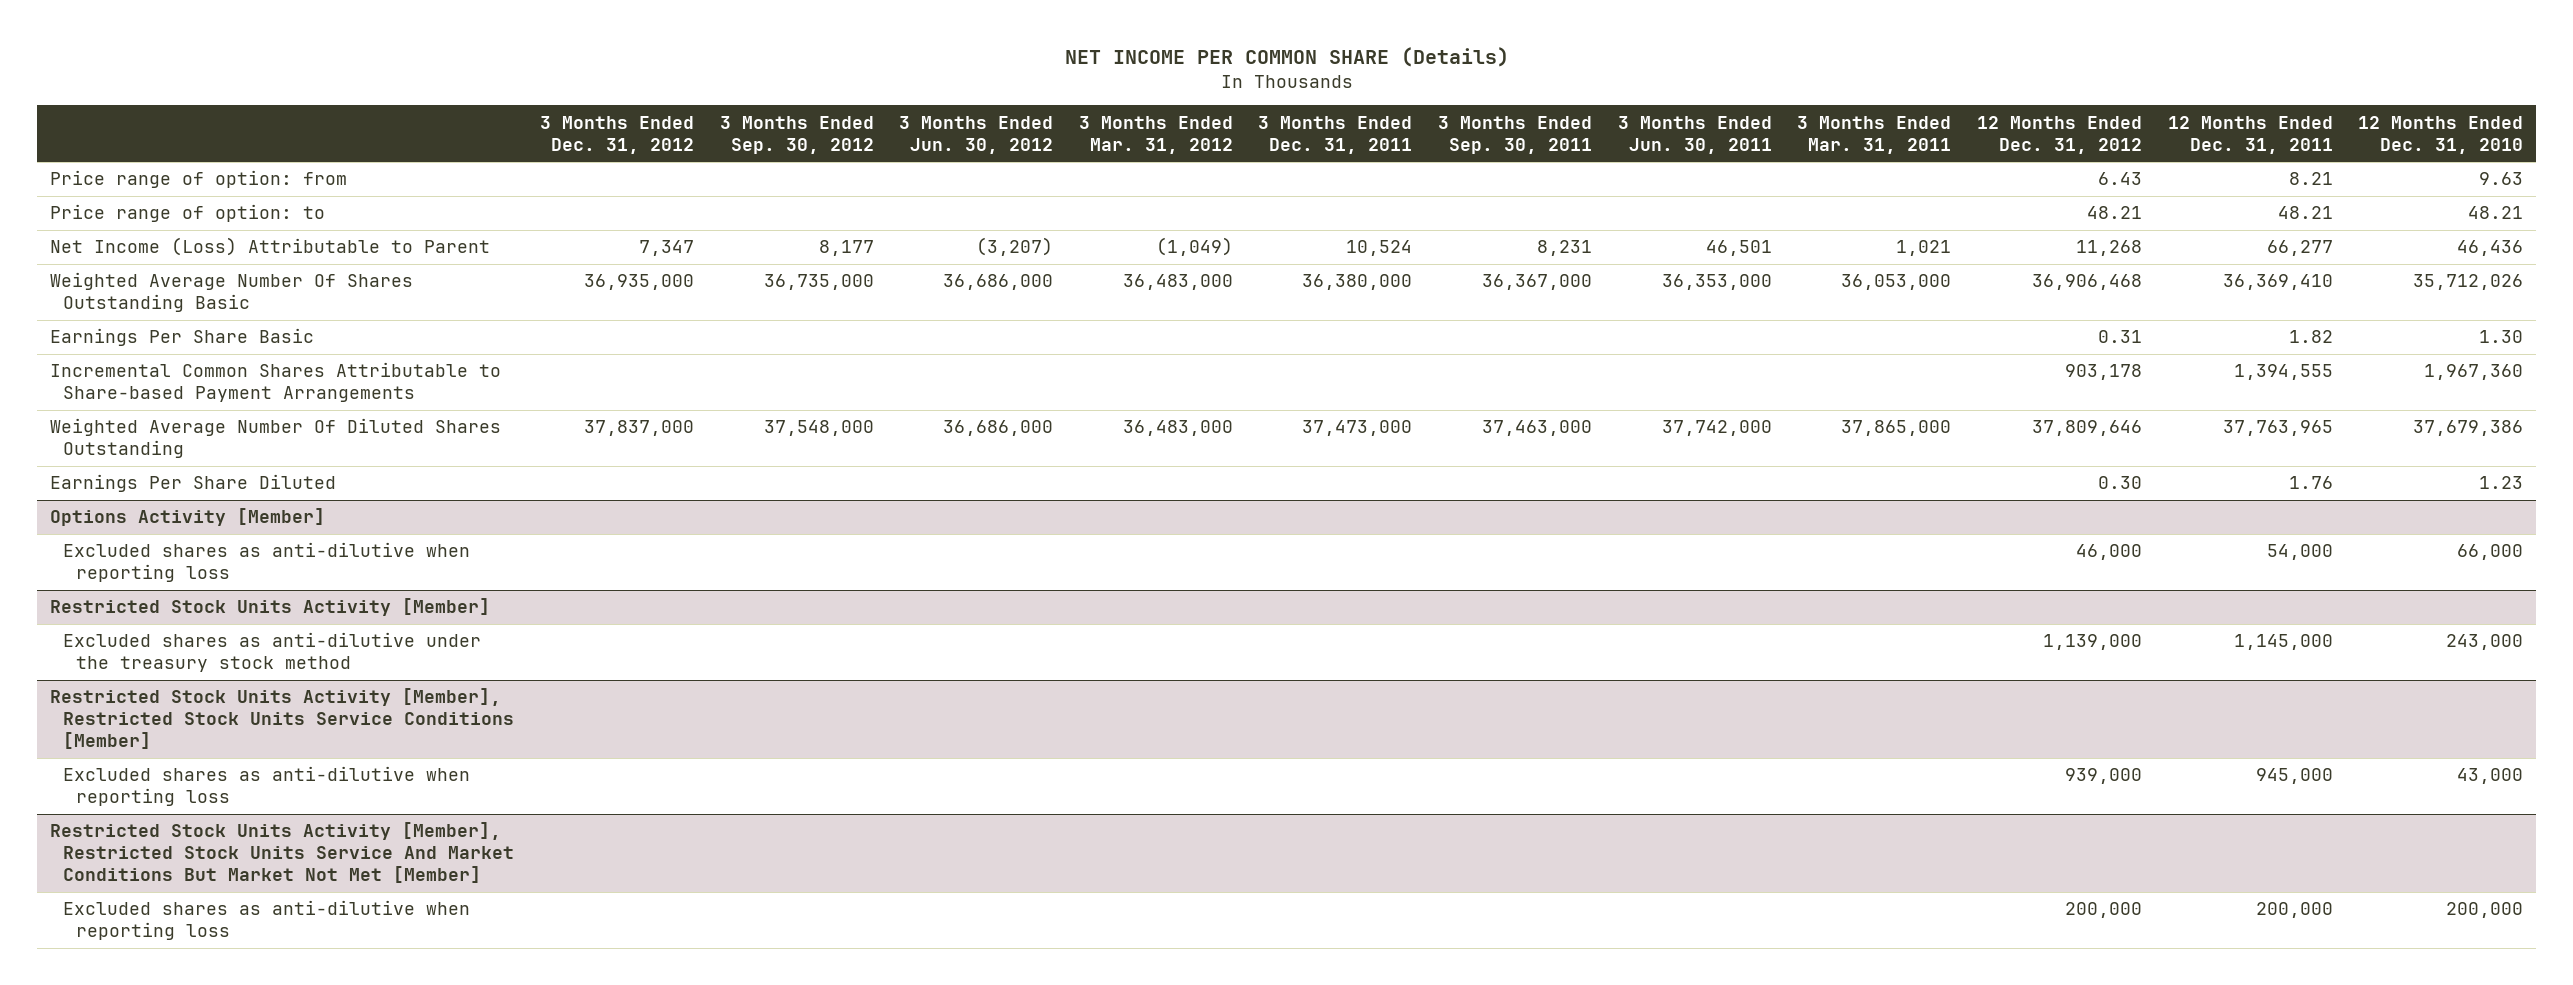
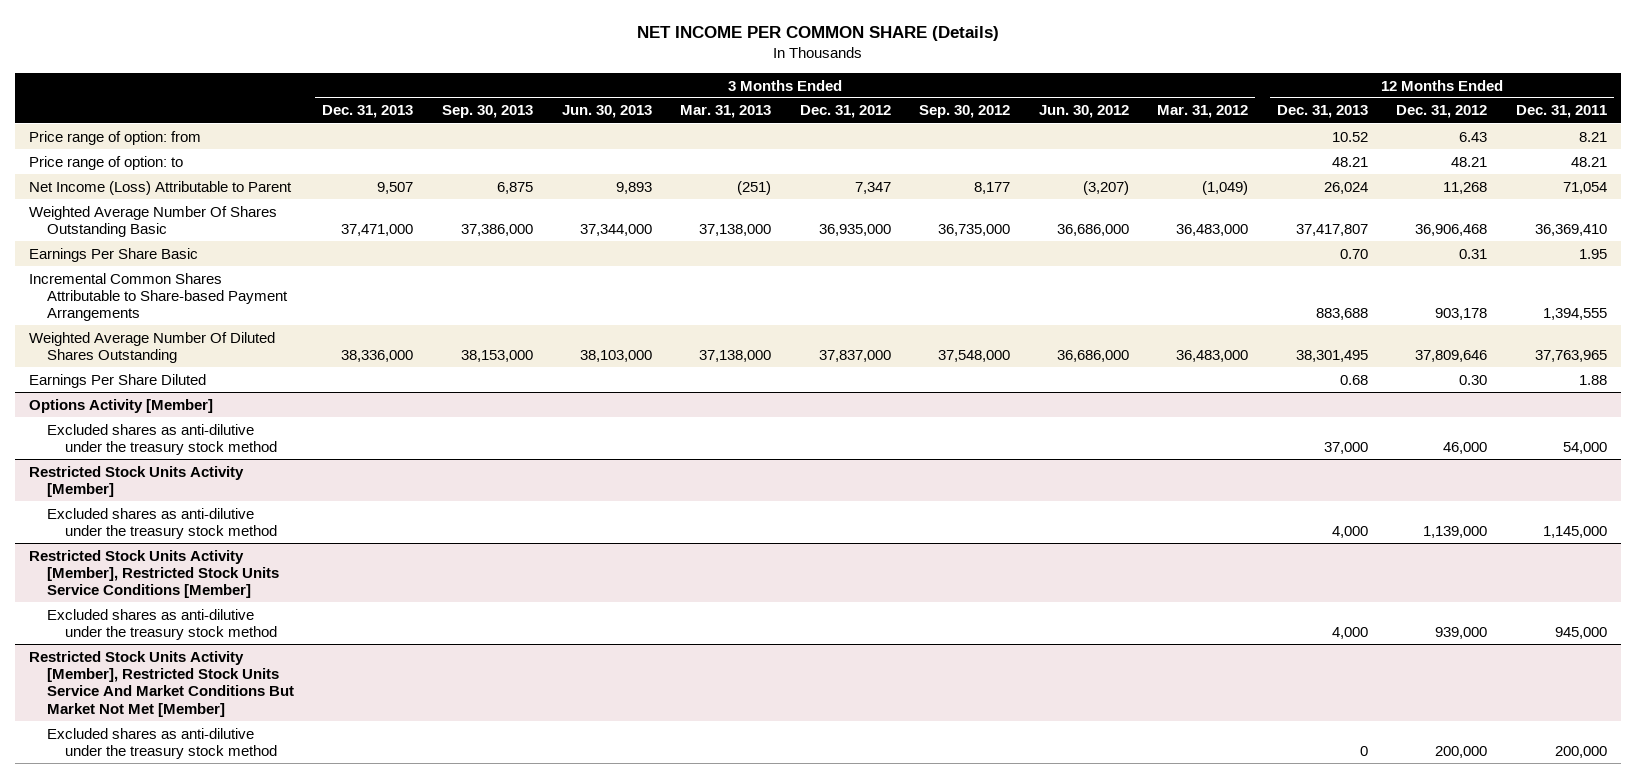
- | 3 Months Ended Dec. 31, 2012 | 3 Months Ended Sep. 30, 2012 | 3 Months Ended Jun. 30, 2012 | 3 Months Ended Mar. 31, 2012 | 3 Months Ended Dec. 31, 2011 | 3 Months Ended Sep. 30, 2011 | 3 Months Ended Jun. 30, 2011 | 3 Months Ended Mar. 31, 2011 | 12 Months Ended Dec. 31, 2012 | 12 Months Ended Dec. 31, 2011 | 12 Months Ended Dec. 31, 2010
+ | 3 Months Ended Dec. 31, 2013 | 3 Months Ended Sep. 30, 2013 | 3 Months Ended Jun. 30, 2013 | 3 Months Ended Mar. 31, 2013 | 3 Months Ended Dec. 31, 2012 | 3 Months Ended Sep. 30, 2012 | 3 Months Ended Jun. 30, 2012 | 3 Months Ended Mar. 31, 2012 | 12 Months Ended Dec. 31, 2013 | 12 Months Ended Dec. 31, 2012 | 12 Months Ended Dec. 31, 2011
- Net Income (Loss) Attributable to Parent | 7,347 | 8,177 | (3,207) | (1,049) | 10,524 | 8,231 | 46,501 | 1,021 | 11,268 | 66,277 | 46,436
+ Net Income (Loss) Attributable to Parent | 9,507 | 6,875 | 9,893 | (251) | 7,347 | 8,177 | (3,207) | (1,049) | 26,024 | 11,268 | 71,054
- Earnings Per Share Basic | | | | | | | | | 0.31 | 1.82 | 1.30
+ Earnings Per Share Basic | | | | | | | | | 0.70 | 0.31 | 1.95
- Earnings Per Share Diluted | | | | | | | | | 0.30 | 1.76 | 1.23
+ Earnings Per Share Diluted | | | | | | | | | 0.68 | 0.30 | 1.88
@ Options Activity [Member]
- Excluded shares as anti-dilutive when reporting loss | | | | | | | | | 46,000 | 54,000 | 66,000
+ Excluded shares as anti-dilutive under the treasury stock method | | | | | | | | | 37,000 | 46,000 | 54,000
@ Restricted Stock Units Activity [Member], Restricted Stock Units Service Conditions [Member]
- Excluded shares as anti-dilutive when reporting loss | | | | | | | | | 939,000 | 945,000 | 43,000
+ Excluded shares as anti-dilutive under the treasury stock method | | | | | | | | | 4,000 | 939,000 | 945,000
@ Restricted Stock Units Activity [Member], Restricted Stock Units Service And Market Conditions But Market Not Met [Member]
- Excluded shares as anti-dilutive when reporting loss | | | | | | | | | 200,000 | 200,000 | 200,000
+ Excluded shares as anti-dilutive under the treasury stock method | | | | | | | | | 0 | 200,000 | 200,000

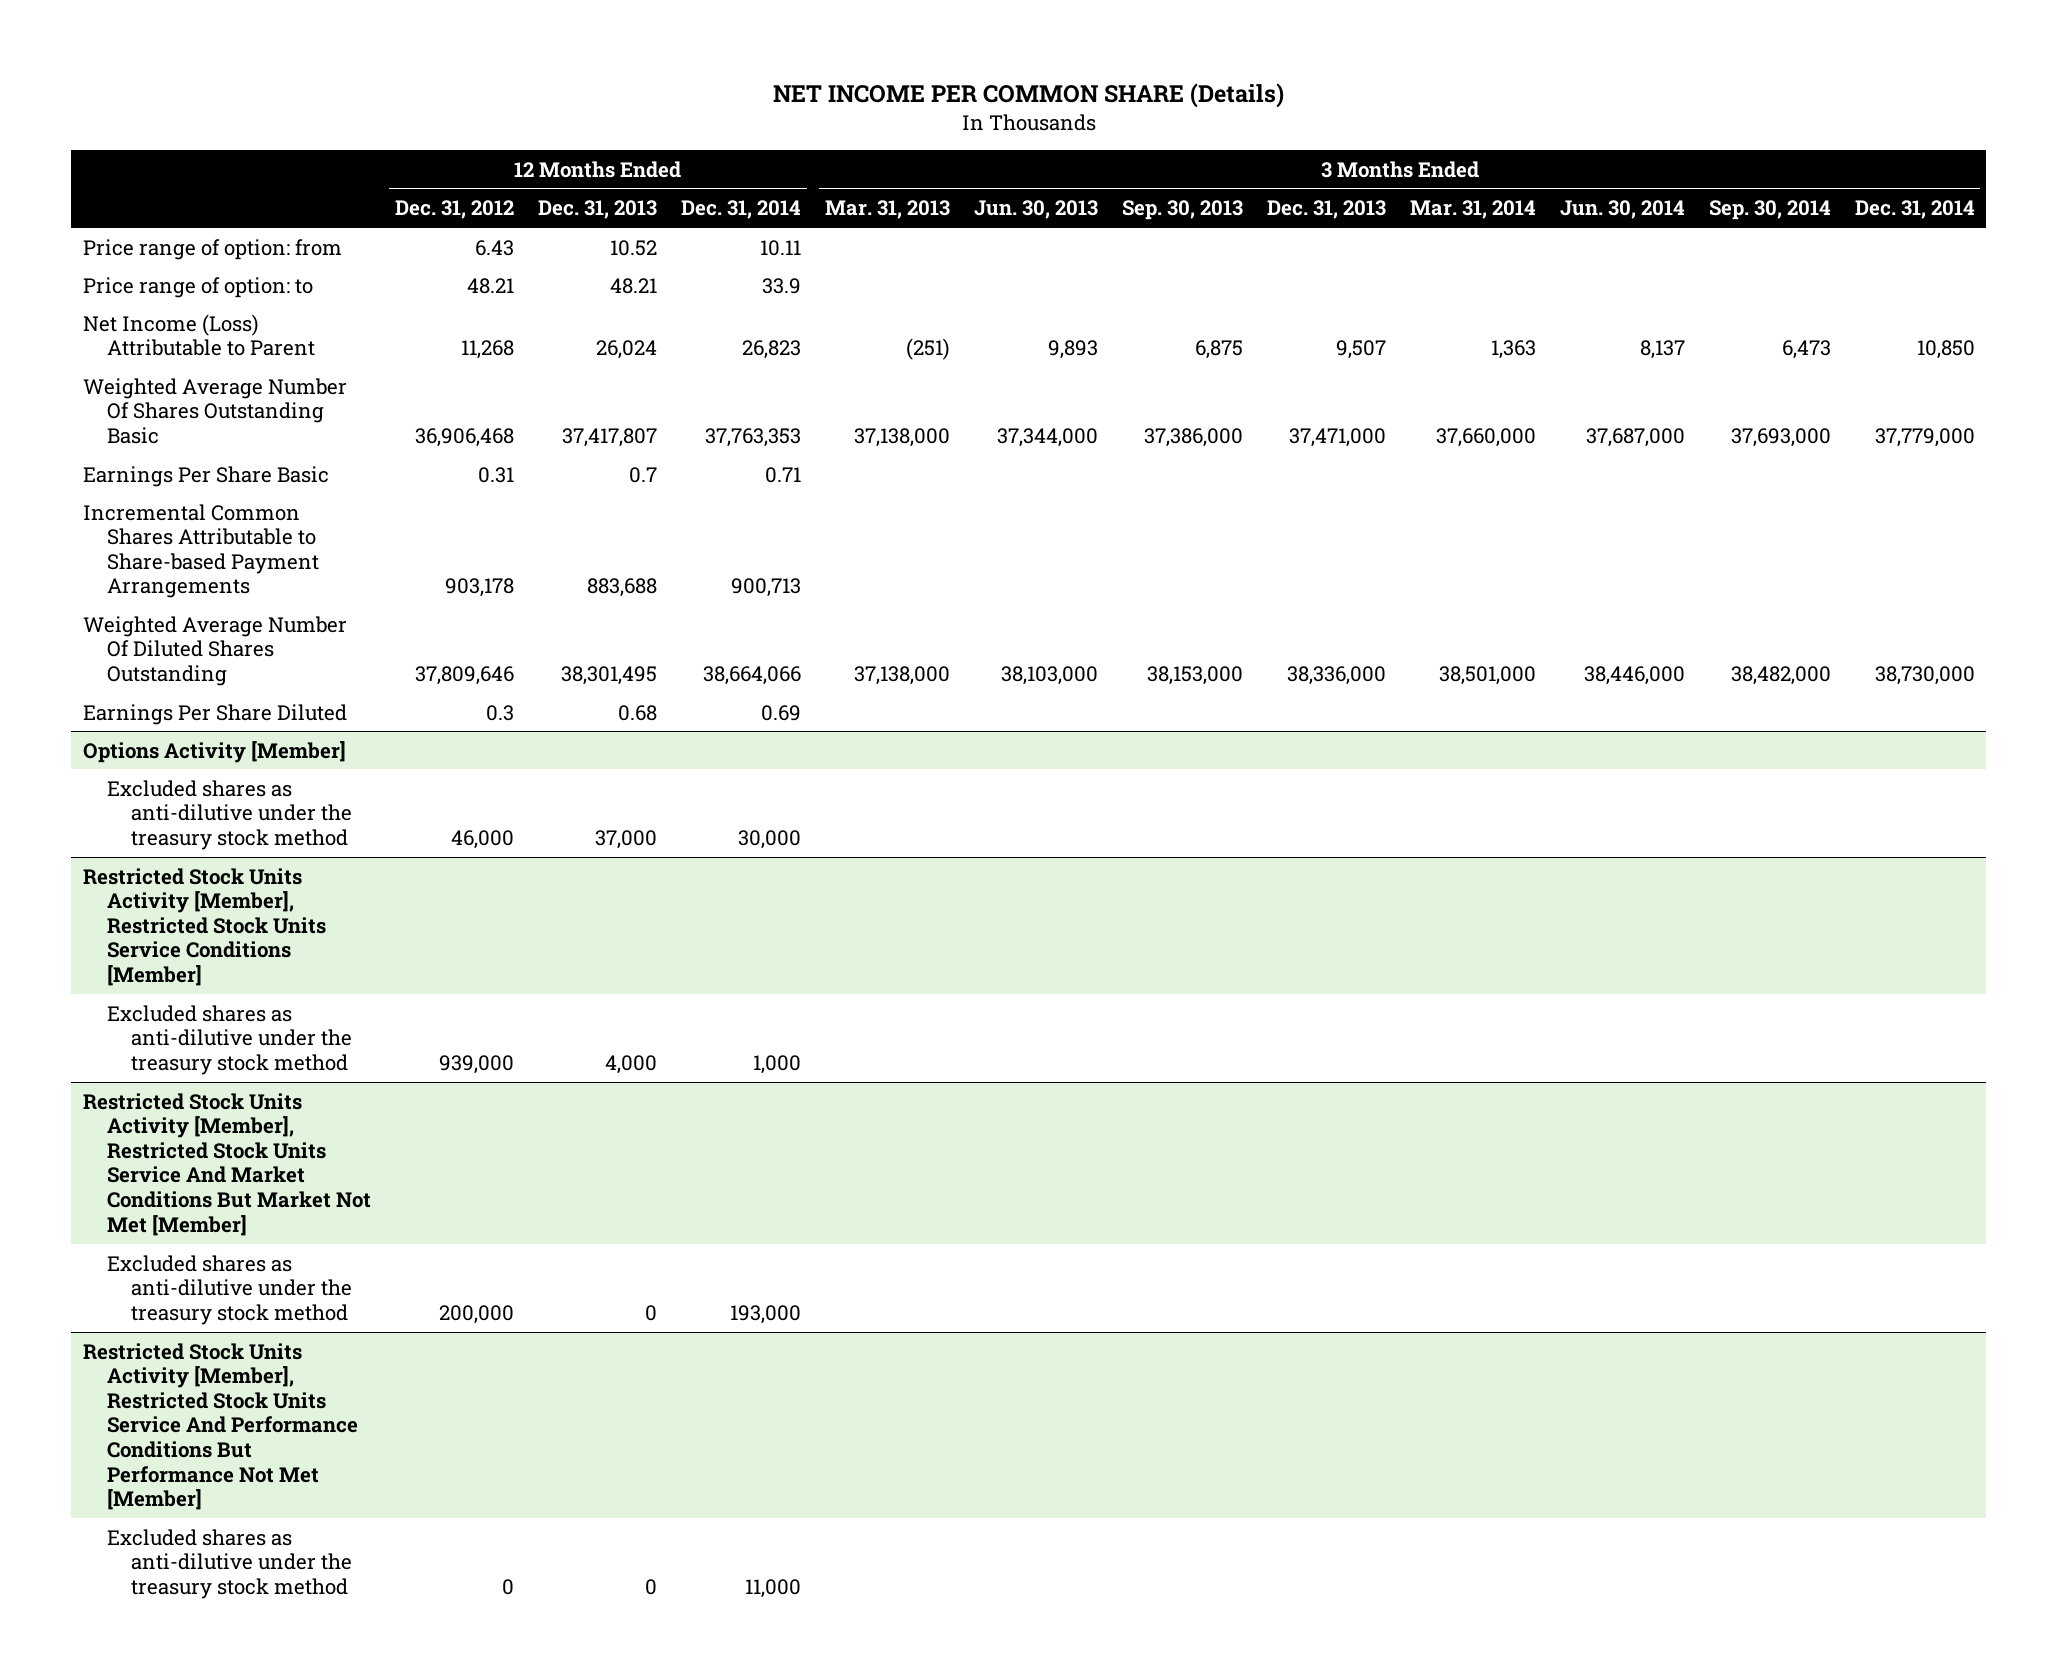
- | 3 Months Ended Dec. 31, 2013 | 3 Months Ended Sep. 30, 2013 | 3 Months Ended Jun. 30, 2013 | 3 Months Ended Mar. 31, 2013 | 3 Months Ended Dec. 31, 2012 | 3 Months Ended Sep. 30, 2012 | 3 Months Ended Jun. 30, 2012 | 3 Months Ended Mar. 31, 2012 | 12 Months Ended Dec. 31, 2013 | 12 Months Ended Dec. 31, 2012 | 12 Months Ended Dec. 31, 2011
+ | 12 Months Ended Dec. 31, 2012 | 12 Months Ended Dec. 31, 2013 | 12 Months Ended Dec. 31, 2014 | 3 Months Ended Mar. 31, 2013 | 3 Months Ended Jun. 30, 2013 | 3 Months Ended Sep. 30, 2013 | 3 Months Ended Dec. 31, 2013 | 3 Months Ended Mar. 31, 2014 | 3 Months Ended Jun. 30, 2014 | 3 Months Ended Sep. 30, 2014 | 3 Months Ended Dec. 31, 2014
- Earnings Per Share Basic | | | | | | | | | 0.70 | 0.31 | 1.95
+ Earnings Per Share Basic | 0.31 | 0.7 | 0.71 | | | | | | | |
- Earnings Per Share Diluted | | | | | | | | | 0.68 | 0.30 | 1.88
+ Earnings Per Share Diluted | 0.3 | 0.68 | 0.69 | | | | | | | |
- Restricted Stock Units Activity [Member]
- Excluded shares as anti-dilutive under the treasury stock method | | | | | | | | | 4,000 | 1,139,000 | 1,145,000
+ Restricted Stock Units Activity [Member], Restricted Stock Units Service And Performance Conditions But Performance Not Met [Member]
+ Excluded shares as anti-dilutive under the treasury stock method | 0 | 0 | 11,000 | | | | | | | |

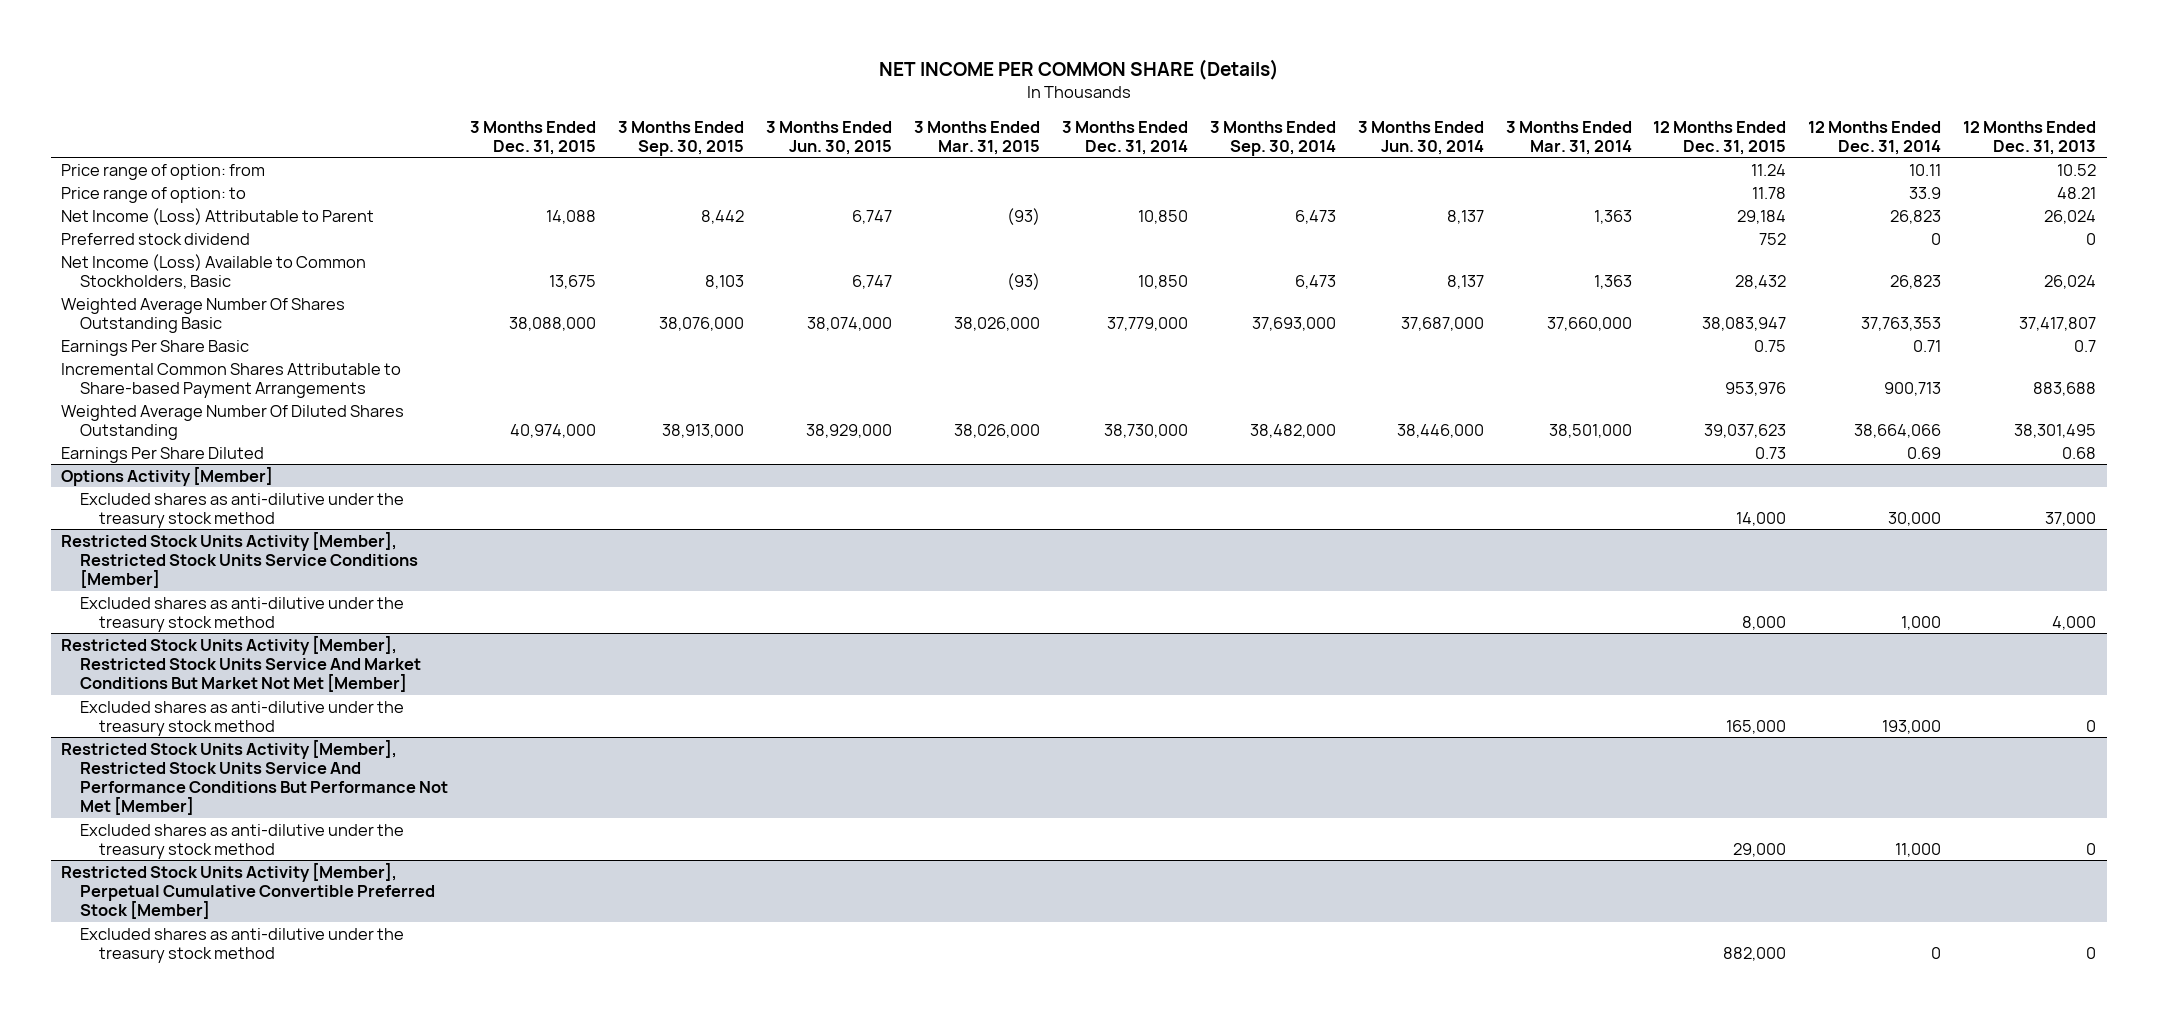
- | 12 Months Ended Dec. 31, 2012 | 12 Months Ended Dec. 31, 2013 | 12 Months Ended Dec. 31, 2014 | 3 Months Ended Mar. 31, 2013 | 3 Months Ended Jun. 30, 2013 | 3 Months Ended Sep. 30, 2013 | 3 Months Ended Dec. 31, 2013 | 3 Months Ended Mar. 31, 2014 | 3 Months Ended Jun. 30, 2014 | 3 Months Ended Sep. 30, 2014 | 3 Months Ended Dec. 31, 2014
+ | 3 Months Ended Dec. 31, 2015 | 3 Months Ended Sep. 30, 2015 | 3 Months Ended Jun. 30, 2015 | 3 Months Ended Mar. 31, 2015 | 3 Months Ended Dec. 31, 2014 | 3 Months Ended Sep. 30, 2014 | 3 Months Ended Jun. 30, 2014 | 3 Months Ended Mar. 31, 2014 | 12 Months Ended Dec. 31, 2015 | 12 Months Ended Dec. 31, 2014 | 12 Months Ended Dec. 31, 2013
+ Preferred stock dividend | | | | | | | | | 752 | 0 | 0
+ Net Income (Loss) Available to Common Stockholders, Basic | 13,675 | 8,103 | 6,747 | (93) | 10,850 | 6,473 | 8,137 | 1,363 | 28,432 | 26,823 | 26,024
+ Restricted Stock Units Activity [Member], Perpetual Cumulative Convertible Preferred Stock [Member]
+ Excluded shares as anti-dilutive under the treasury stock method | | | | | | | | | 882,000 | 0 | 0

